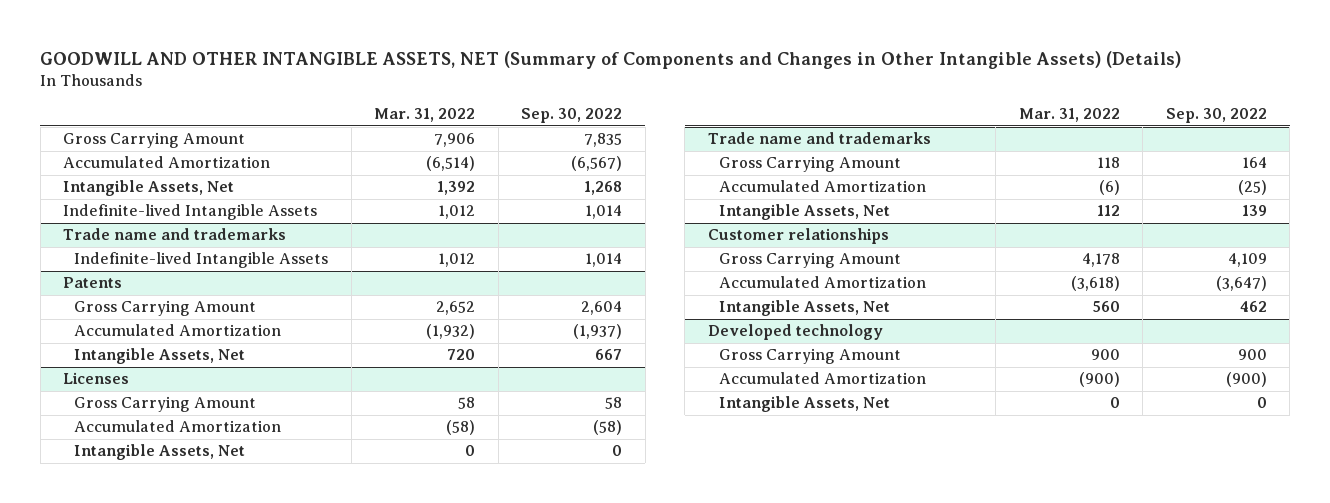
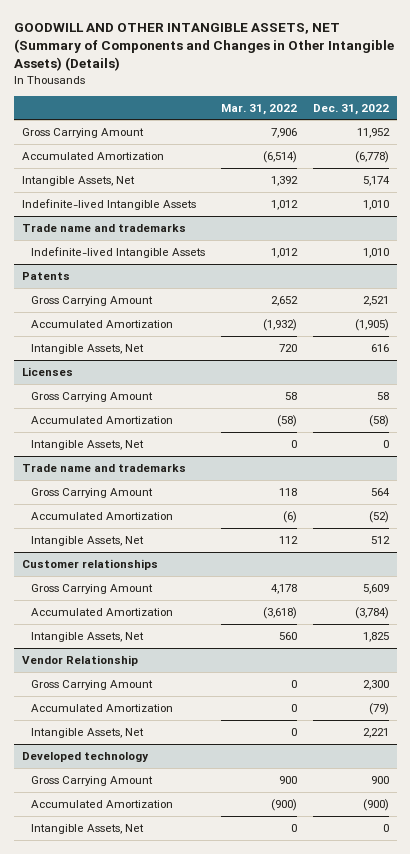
- | Mar. 31, 2022 | Sep. 30, 2022
+ | Mar. 31, 2022 | Dec. 31, 2022
+ Vendor Relationship
+ Gross Carrying Amount | 0 | 2,300
+ Accumulated Amortization | 0 | (79)
+ Intangible Assets, Net | 0 | 2,221

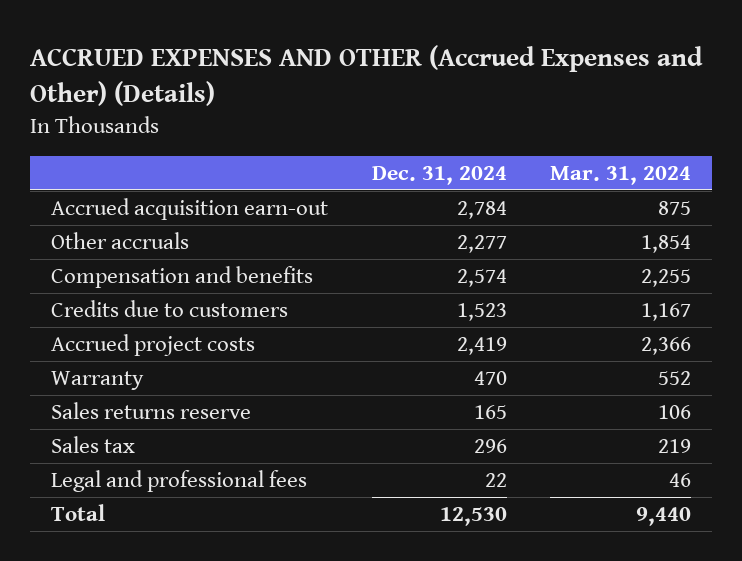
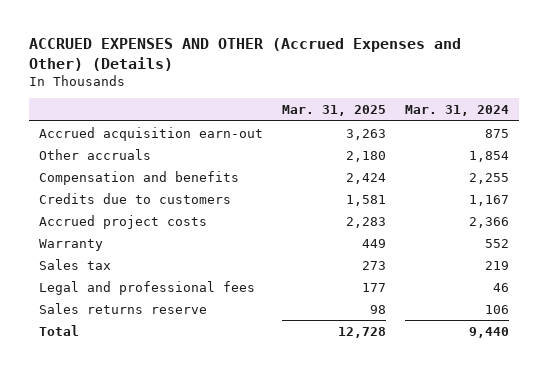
- | Dec. 31, 2024 | Mar. 31, 2024
+ | Mar. 31, 2025 | Mar. 31, 2024
moved down: Sales returns reserve | 98 | 106

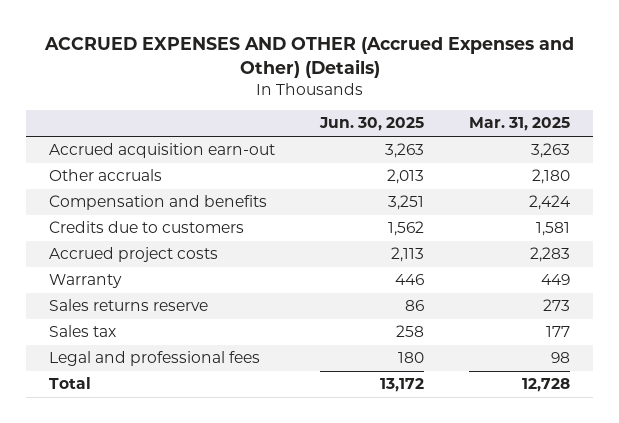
- | Mar. 31, 2025 | Mar. 31, 2024
+ | Jun. 30, 2025 | Mar. 31, 2025
- Sales tax | 273 | 219
- Legal and professional fees | 177 | 46
- Sales returns reserve | 98 | 106
+ Sales returns reserve | 86 | 273
+ Sales tax | 258 | 177
+ Legal and professional fees | 180 | 98

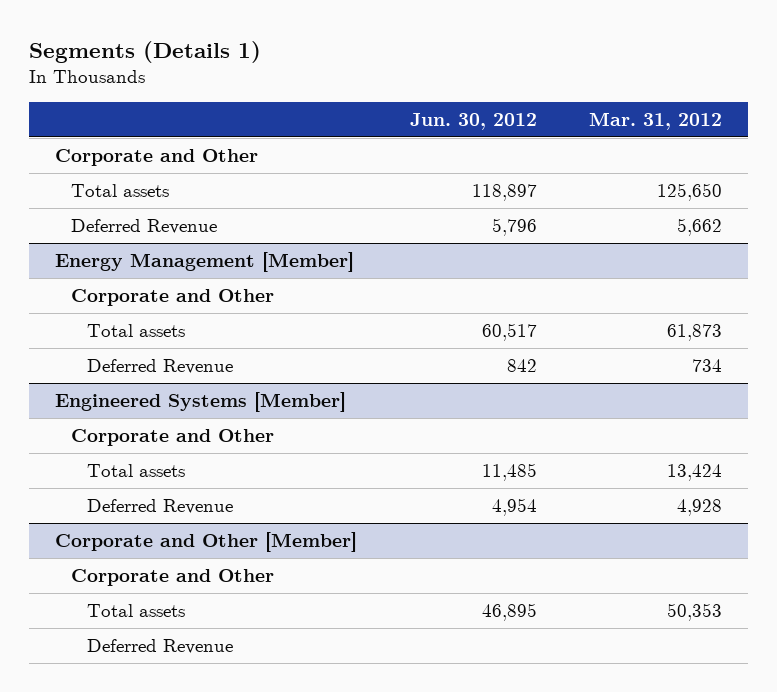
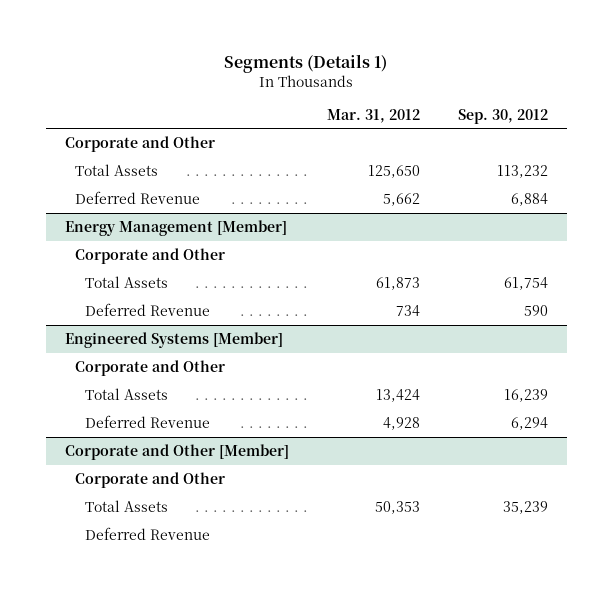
- | Jun. 30, 2012 | Mar. 31, 2012
+ | Mar. 31, 2012 | Sep. 30, 2012
- Total assets | 118,897 | 125,650
+ Total Assets | 125,650 | 113,232
@ Energy Management [Member]
- Total assets | 60,517 | 61,873
+ Total Assets | 61,873 | 61,754
@ Engineered Systems [Member]
- Total assets | 11,485 | 13,424
+ Total Assets | 13,424 | 16,239
@ Corporate and Other [Member]
- Total assets | 46,895 | 50,353
+ Total Assets | 50,353 | 35,239

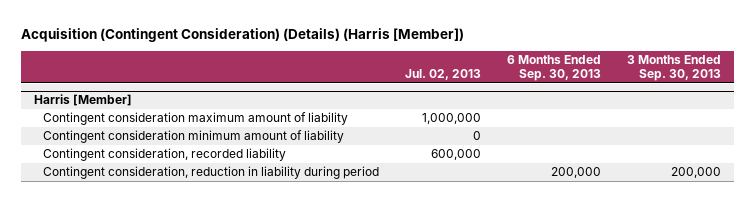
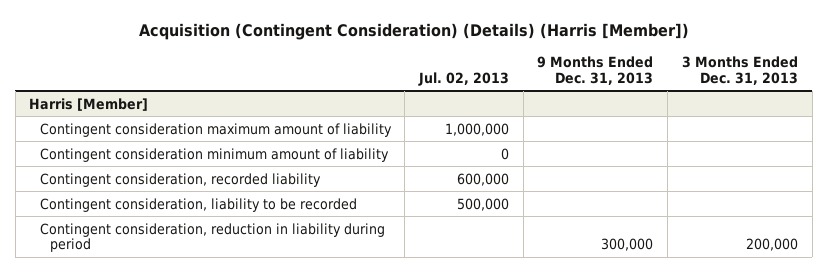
- | Jul. 02, 2013 | 6 Months Ended Sep. 30, 2013 | 3 Months Ended Sep. 30, 2013
+ | Jul. 02, 2013 | 9 Months Ended Dec. 31, 2013 | 3 Months Ended Dec. 31, 2013
@ Harris [Member]
+ Contingent consideration, liability to be recorded | 500,000 | |

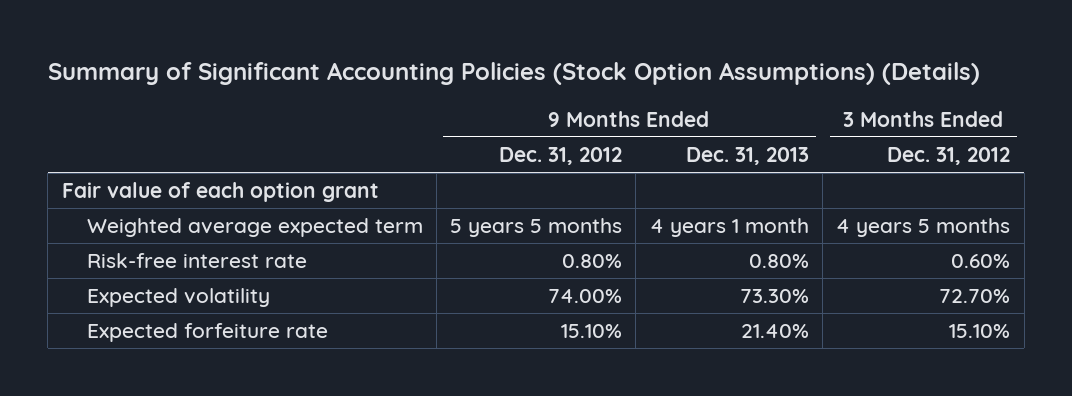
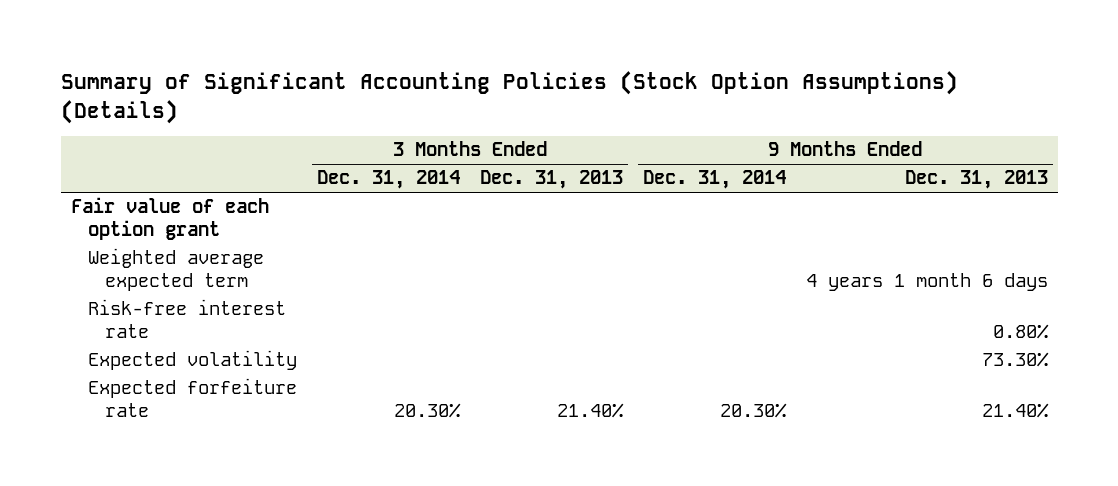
- | 9 Months Ended Dec. 31, 2012 | 9 Months Ended Dec. 31, 2013 | 3 Months Ended Dec. 31, 2012
+ | 3 Months Ended Dec. 31, 2014 | 3 Months Ended Dec. 31, 2013 | 9 Months Ended Dec. 31, 2014 | 9 Months Ended Dec. 31, 2013
- Weighted average expected term | 5 years 5 months | 4 years 1 month | 4 years 5 months
+ Weighted average expected term | | | | 4 years 1 month 6 days

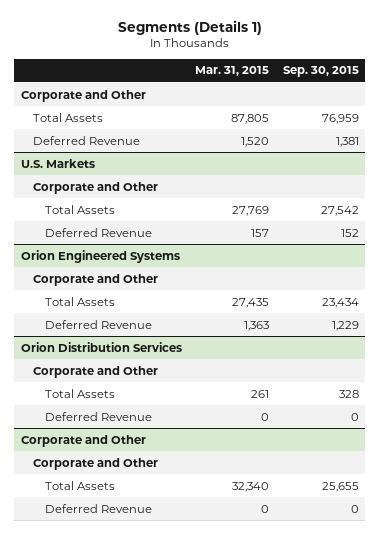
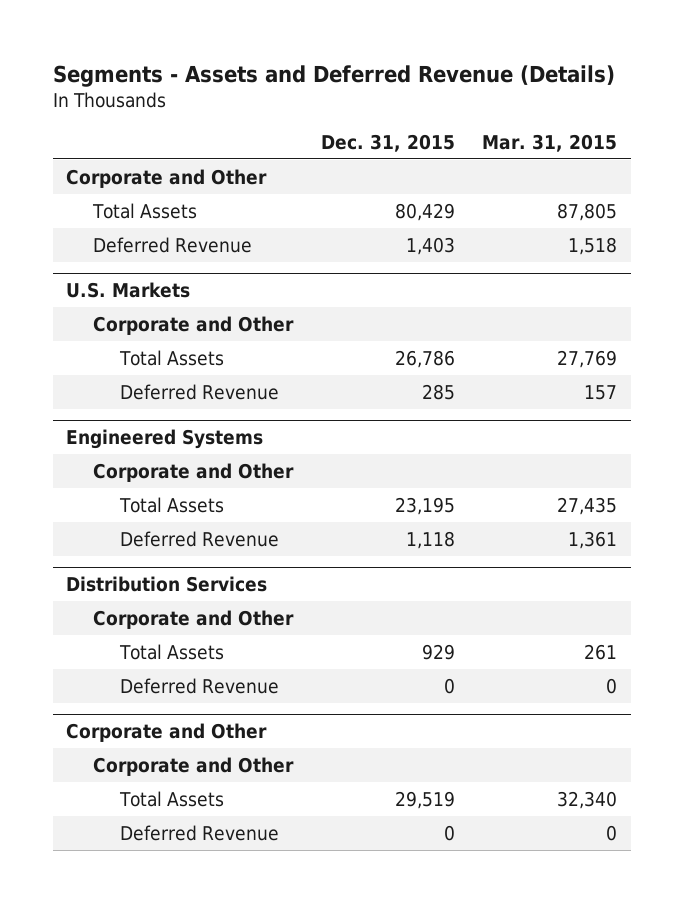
- Segments (Details 1)
+ Segments - Assets and Deferred Revenue (Details)
- | Mar. 31, 2015 | Sep. 30, 2015
+ | Dec. 31, 2015 | Mar. 31, 2015
- Deferred Revenue | 1,520 | 1,381
+ Deferred Revenue | 1,403 | 1,518
- Orion Engineered Systems
+ Engineered Systems
- Deferred Revenue | 1,363 | 1,229
- Orion Distribution Services
+ Deferred Revenue | 1,118 | 1,361
+ Distribution Services

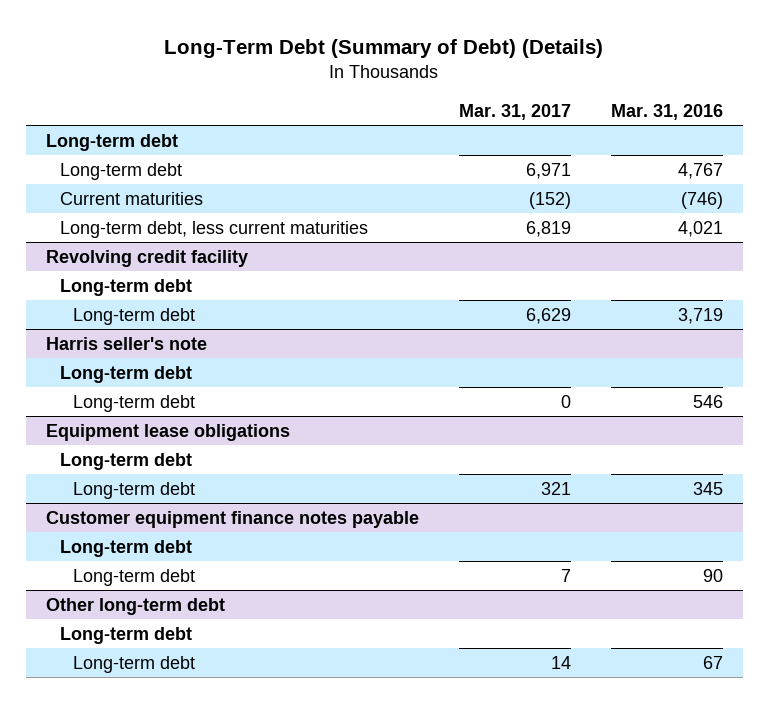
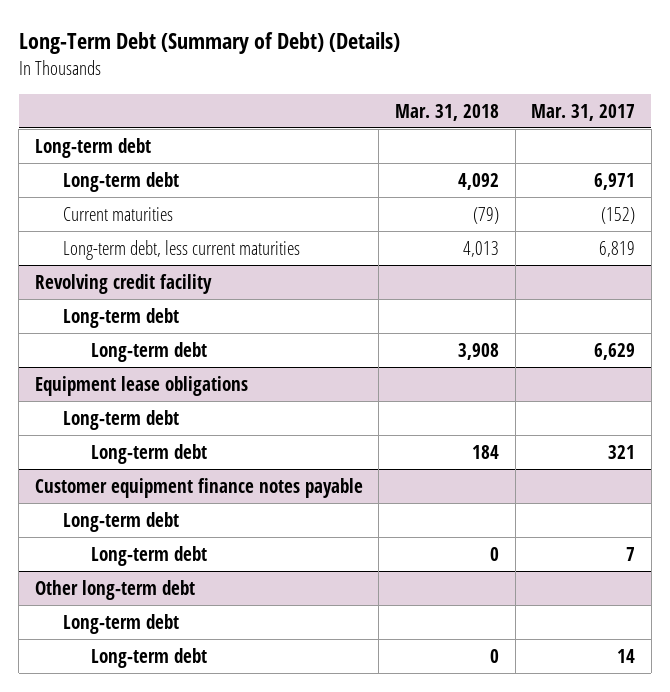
- | Mar. 31, 2017 | Mar. 31, 2016
+ | Mar. 31, 2018 | Mar. 31, 2017
- Harris seller's note
- Long-term debt
- Long-term debt | 0 | 546

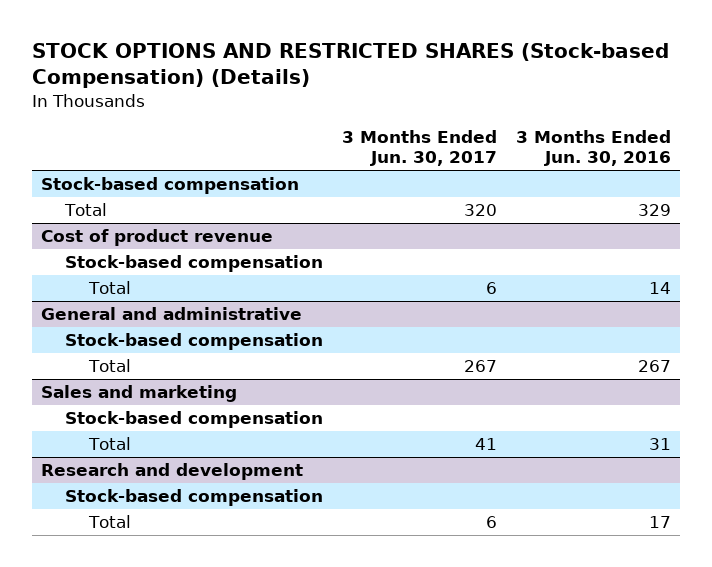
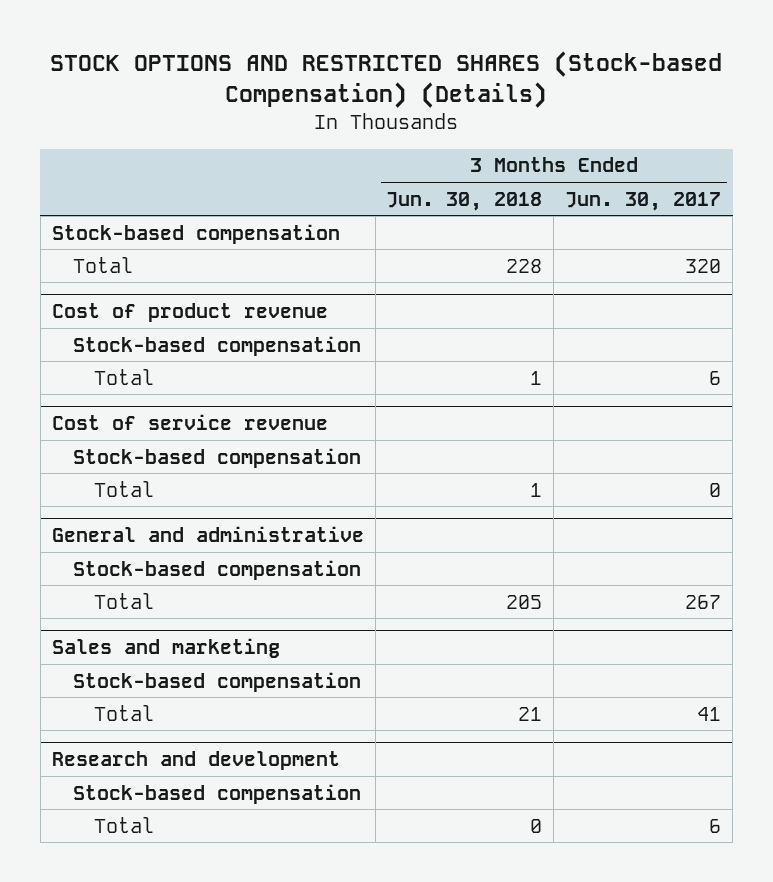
- | 3 Months Ended Jun. 30, 2017 | 3 Months Ended Jun. 30, 2016
+ | 3 Months Ended Jun. 30, 2018 | 3 Months Ended Jun. 30, 2017
+ Cost of service revenue
+ Stock-based compensation
+ Total | 1 | 0

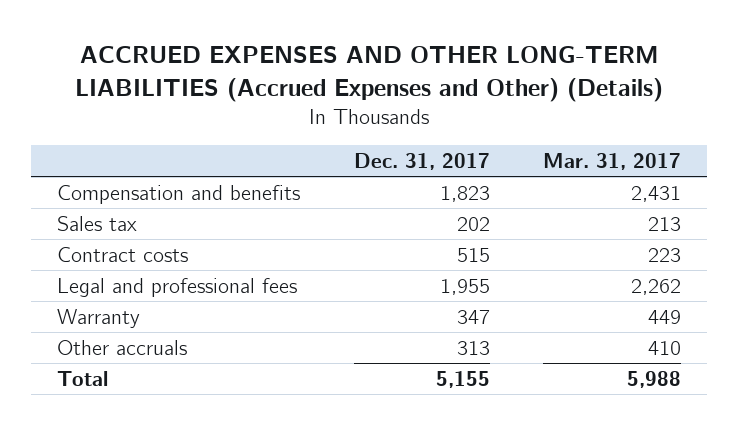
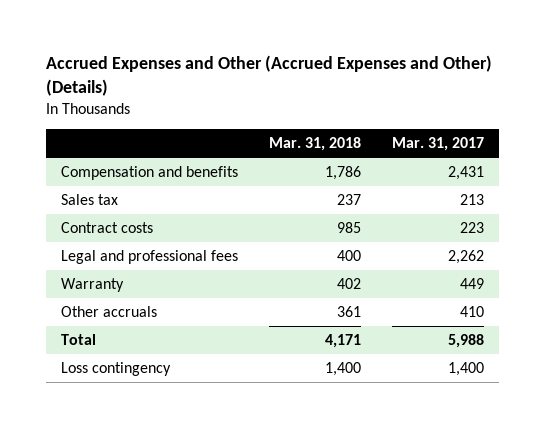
- ACCRUED EXPENSES AND OTHER LONG-TERM LIABILITIES (Accrued Expenses and Other) (Details)
+ Accrued Expenses and Other (Accrued Expenses and Other) (Details)
- | Dec. 31, 2017 | Mar. 31, 2017
+ | Mar. 31, 2018 | Mar. 31, 2017
+ Loss contingency | 1,400 | 1,400

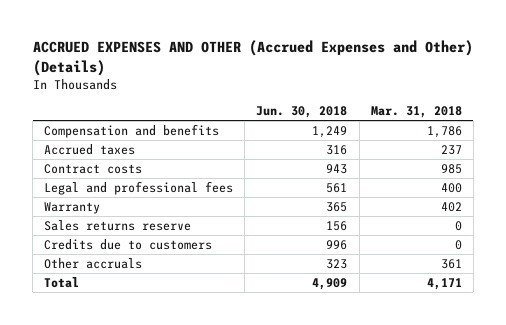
- Accrued Expenses and Other (Accrued Expenses and Other) (Details)
+ ACCRUED EXPENSES AND OTHER (Accrued Expenses and Other) (Details)
- | Mar. 31, 2018 | Mar. 31, 2017
+ | Jun. 30, 2018 | Mar. 31, 2018
- Sales tax | 237 | 213
+ Accrued taxes | 316 | 237
+ Sales returns reserve | 156 | 0
+ Credits due to customers | 996 | 0
- Loss contingency | 1,400 | 1,400

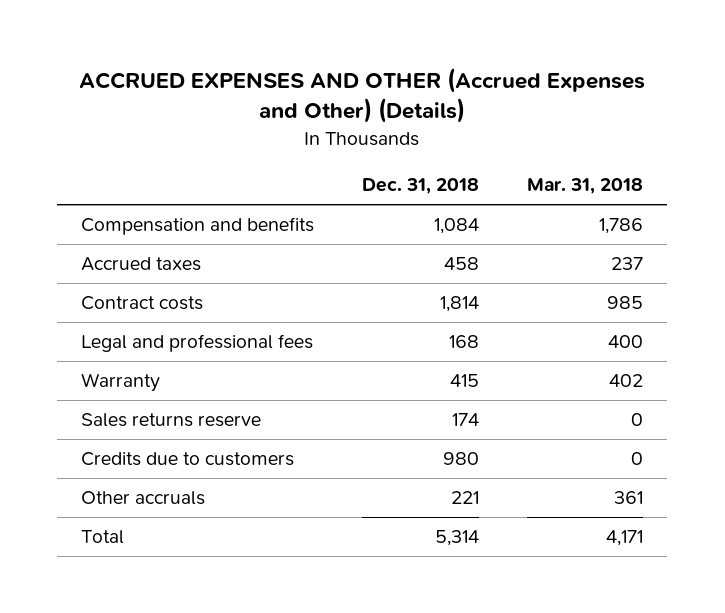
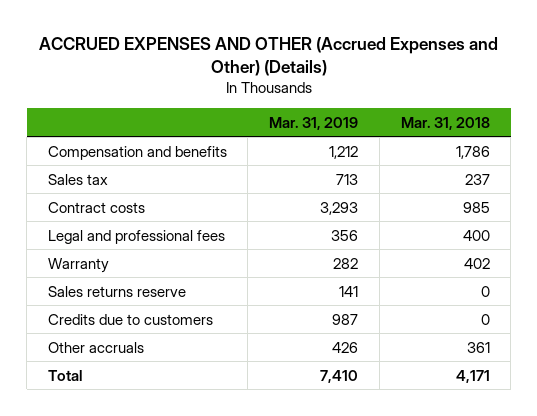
- | Dec. 31, 2018 | Mar. 31, 2018
+ | Mar. 31, 2019 | Mar. 31, 2018
- Accrued taxes | 458 | 237
+ Sales tax | 713 | 237

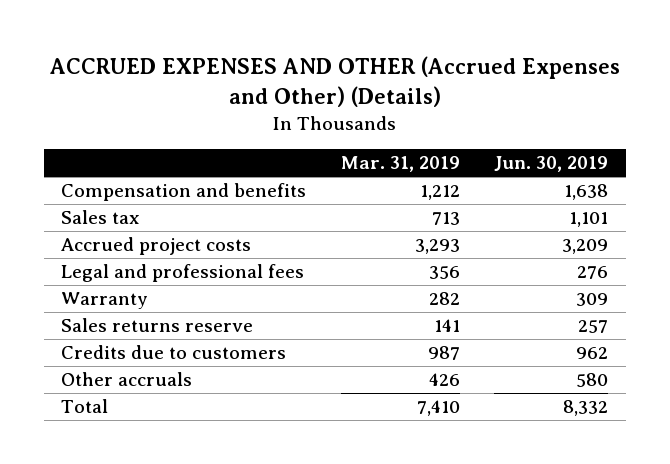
- | Mar. 31, 2019 | Mar. 31, 2018
+ | Mar. 31, 2019 | Jun. 30, 2019
- Contract costs | 3,293 | 985
+ Accrued project costs | 3,293 | 3,209

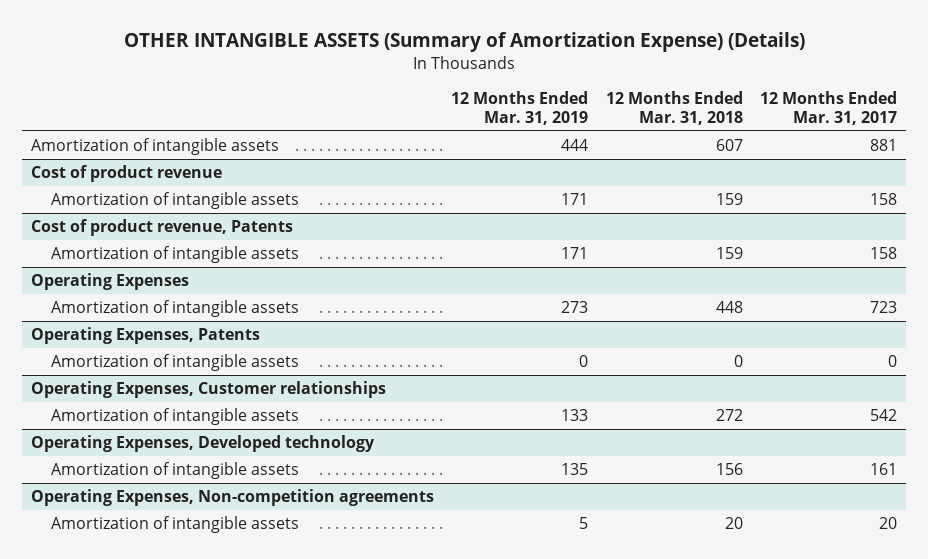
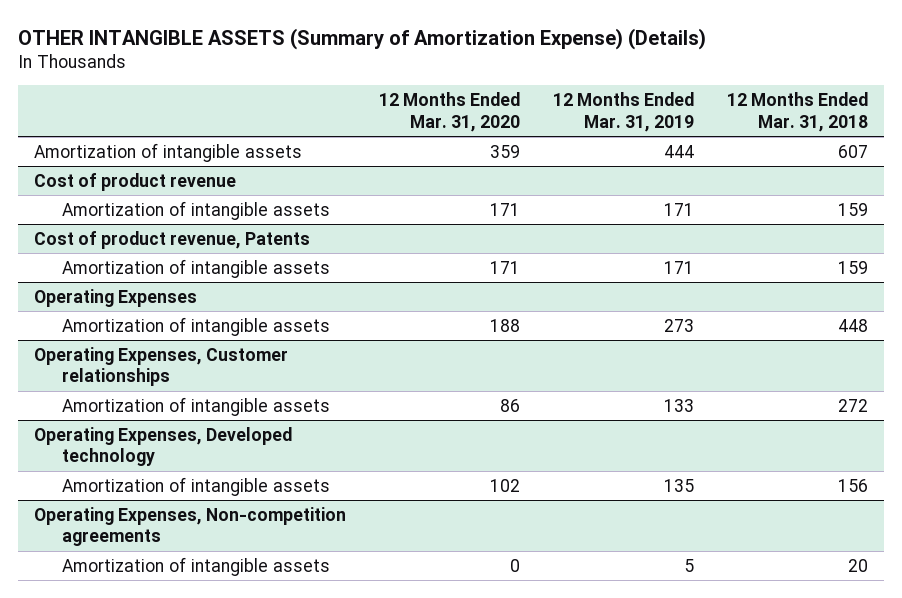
- | 12 Months Ended Mar. 31, 2019 | 12 Months Ended Mar. 31, 2018 | 12 Months Ended Mar. 31, 2017
+ | 12 Months Ended Mar. 31, 2020 | 12 Months Ended Mar. 31, 2019 | 12 Months Ended Mar. 31, 2018
- Operating Expenses, Patents
- Amortization of intangible assets | 0 | 0 | 0

